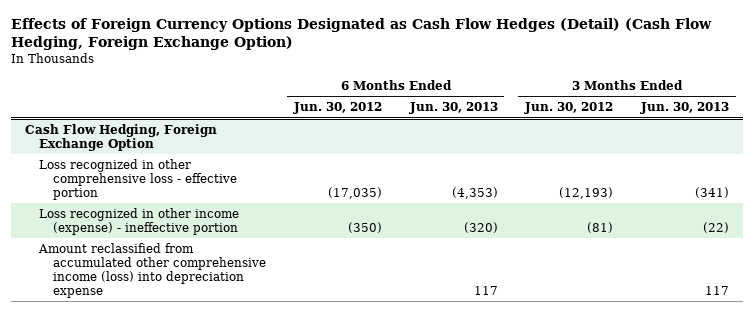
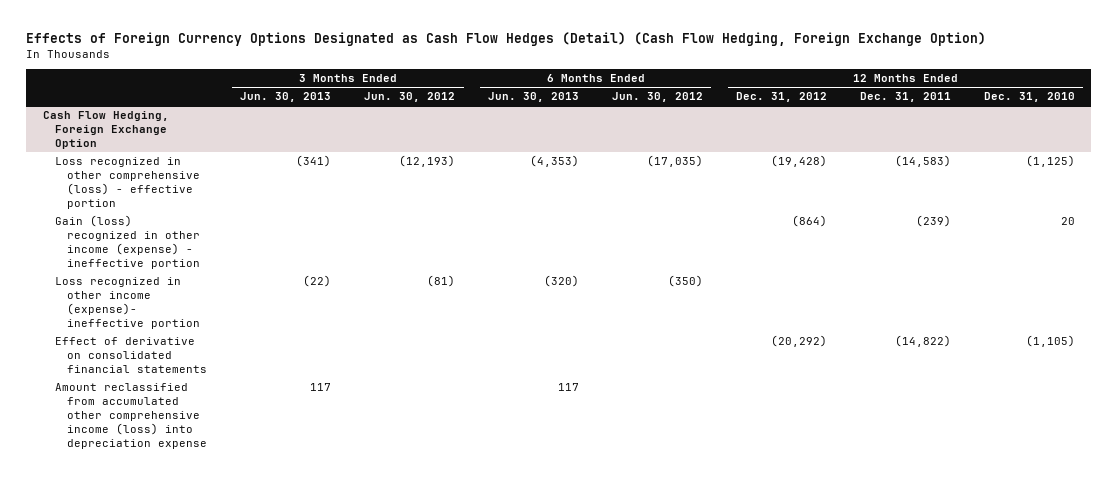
- | 6 Months Ended Jun. 30, 2012 | 6 Months Ended Jun. 30, 2013 | 3 Months Ended Jun. 30, 2012 | 3 Months Ended Jun. 30, 2013
+ | 3 Months Ended Jun. 30, 2013 | 3 Months Ended Jun. 30, 2012 | 6 Months Ended Jun. 30, 2013 | 6 Months Ended Jun. 30, 2012 | 12 Months Ended Dec. 31, 2012 | 12 Months Ended Dec. 31, 2011 | 12 Months Ended Dec. 31, 2010
@ Cash Flow Hedging, Foreign Exchange Option
- Loss recognized in other comprehensive loss - effective portion | (17,035) | (4,353) | (12,193) | (341)
- Loss recognized in other income (expense) - ineffective portion | (350) | (320) | (81) | (22)
+ Loss recognized in other comprehensive (loss) - effective portion | (341) | (12,193) | (4,353) | (17,035) | (19,428) | (14,583) | (1,125)
+ Gain (loss) recognized in other income (expense) - ineffective portion | | | | | (864) | (239) | 20
+ Loss recognized in other income (expense)- ineffective portion | (22) | (81) | (320) | (350) | | |
+ Effect of derivative on consolidated financial statements | | | | | (20,292) | (14,822) | (1,105)

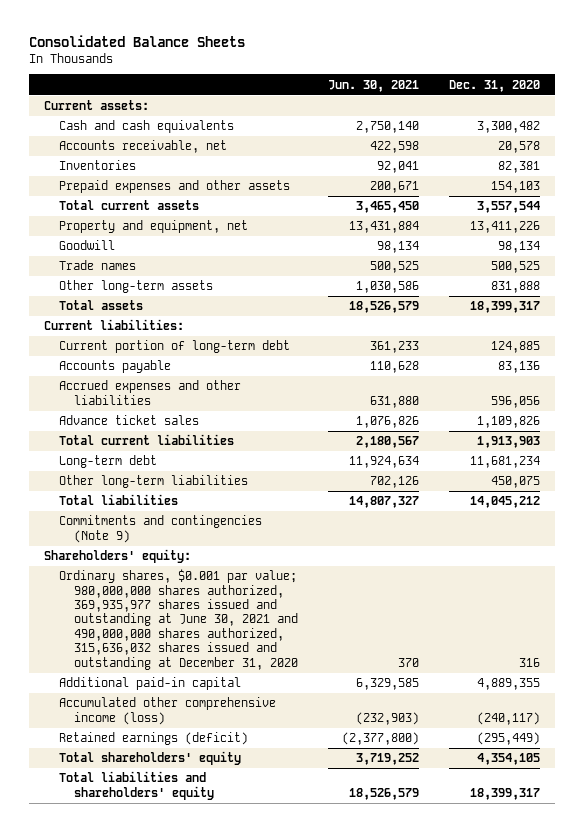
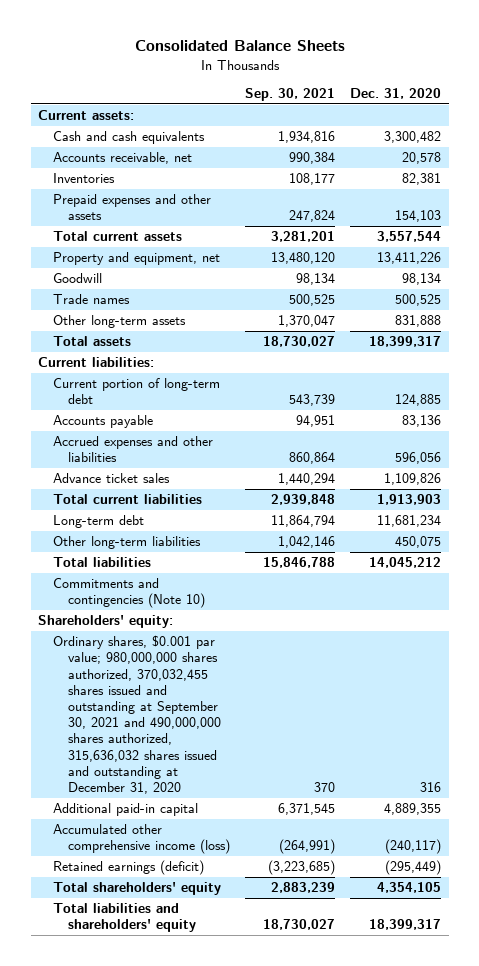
- | Jun. 30, 2021 | Dec. 31, 2020
+ | Sep. 30, 2021 | Dec. 31, 2020
- Commitments and contingencies (Note 9)
+ Commitments and contingencies (Note 10)
- Ordinary shares, $0.001 par value; 980,000,000 shares authorized, 369,935,977 shares issued and outstanding at June 30, 2021 and 490,000,000 shares authorized, 315,636,032 shares issued and outstanding at December 31, 2020 | 370 | 316
+ Ordinary shares, $0.001 par value; 980,000,000 shares authorized, 370,032,455 shares issued and outstanding at September 30, 2021 and 490,000,000 shares authorized, 315,636,032 shares issued and outstanding at December 31, 2020 | 370 | 316

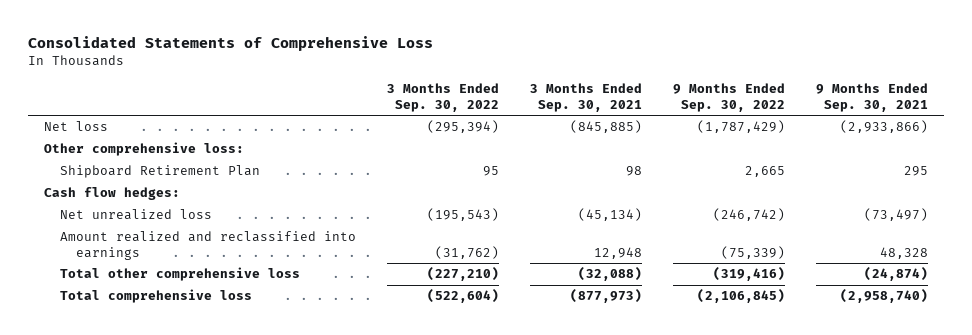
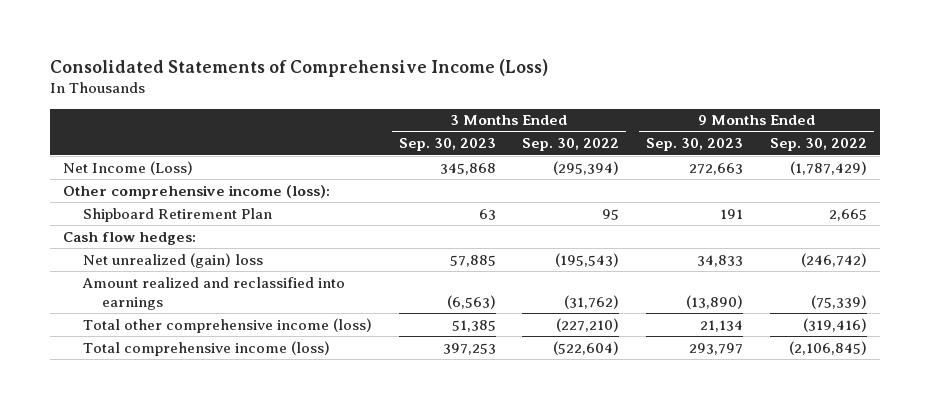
- Consolidated Statements of Comprehensive Loss
+ Consolidated Statements of Comprehensive Income (Loss)
- | 3 Months Ended Sep. 30, 2022 | 3 Months Ended Sep. 30, 2021 | 9 Months Ended Sep. 30, 2022 | 9 Months Ended Sep. 30, 2021
+ | 3 Months Ended Sep. 30, 2023 | 3 Months Ended Sep. 30, 2022 | 9 Months Ended Sep. 30, 2023 | 9 Months Ended Sep. 30, 2022
- Net loss | (295,394) | (845,885) | (1,787,429) | (2,933,866)
- Other comprehensive loss:
+ Net Income (Loss) | 345,868 | (295,394) | 272,663 | (1,787,429)
+ Other comprehensive income (loss):
- Net unrealized loss | (195,543) | (45,134) | (246,742) | (73,497)
+ Net unrealized (gain) loss | 57,885 | (195,543) | 34,833 | (246,742)
- Total other comprehensive loss | (227,210) | (32,088) | (319,416) | (24,874)
- Total comprehensive loss | (522,604) | (877,973) | (2,106,845) | (2,958,740)
+ Total other comprehensive income (loss) | 51,385 | (227,210) | 21,134 | (319,416)
+ Total comprehensive income (loss) | 397,253 | (522,604) | 293,797 | (2,106,845)

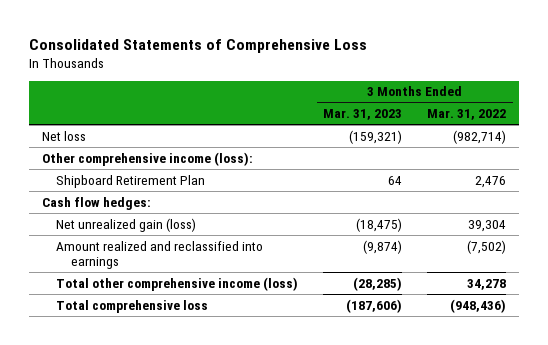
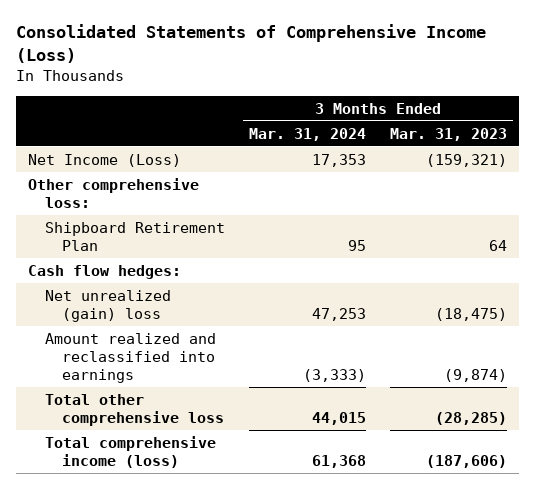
- Consolidated Statements of Comprehensive Loss
+ Consolidated Statements of Comprehensive Income (Loss)
- | 3 Months Ended Mar. 31, 2023 | 3 Months Ended Mar. 31, 2022
+ | 3 Months Ended Mar. 31, 2024 | 3 Months Ended Mar. 31, 2023
- Net loss | (159,321) | (982,714)
- Other comprehensive income (loss):
+ Net Income (Loss) | 17,353 | (159,321)
+ Other comprehensive loss:
- Net unrealized gain (loss) | (18,475) | 39,304
+ Net unrealized (gain) loss | 47,253 | (18,475)
- Total other comprehensive income (loss) | (28,285) | 34,278
- Total comprehensive loss | (187,606) | (948,436)
+ Total other comprehensive loss | 44,015 | (28,285)
+ Total comprehensive income (loss) | 61,368 | (187,606)

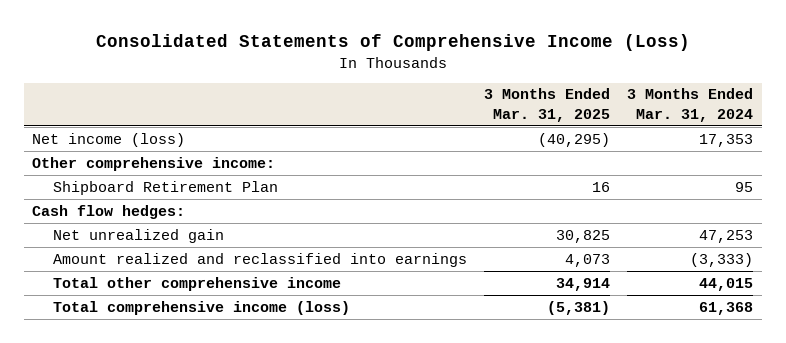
- | 3 Months Ended Mar. 31, 2024 | 3 Months Ended Mar. 31, 2023
+ | 3 Months Ended Mar. 31, 2025 | 3 Months Ended Mar. 31, 2024
- Net Income (Loss) | 17,353 | (159,321)
- Other comprehensive loss:
+ Net income (loss) | (40,295) | 17,353
+ Other comprehensive income:
- Net unrealized (gain) loss | 47,253 | (18,475)
+ Net unrealized gain | 30,825 | 47,253
- Total other comprehensive loss | 44,015 | (28,285)
+ Total other comprehensive income | 34,914 | 44,015

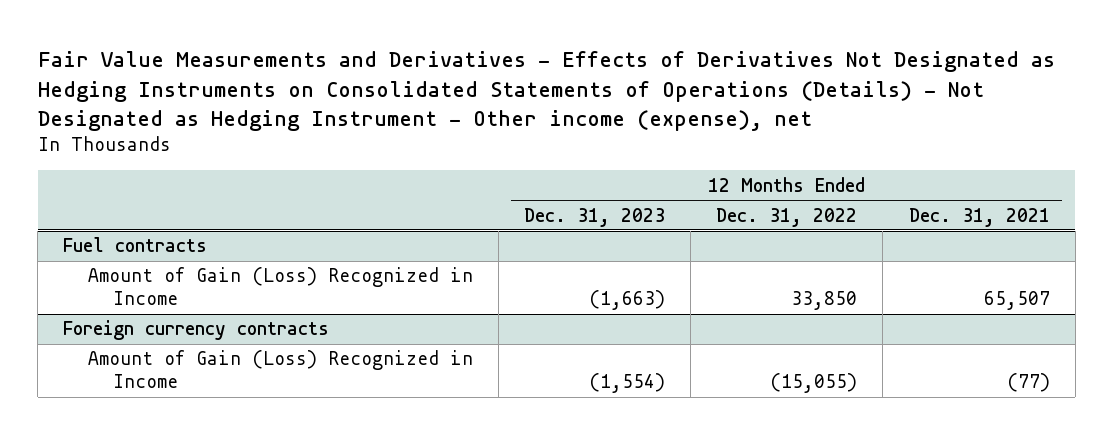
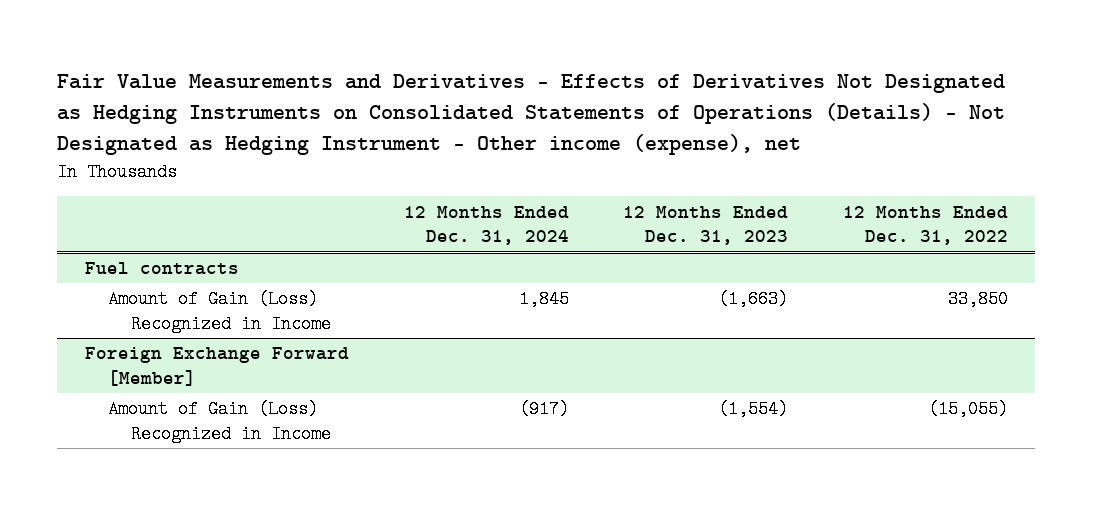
- | 12 Months Ended Dec. 31, 2023 | 12 Months Ended Dec. 31, 2022 | 12 Months Ended Dec. 31, 2021
+ | 12 Months Ended Dec. 31, 2024 | 12 Months Ended Dec. 31, 2023 | 12 Months Ended Dec. 31, 2022
- Foreign currency contracts
+ Foreign Exchange Forward [Member]

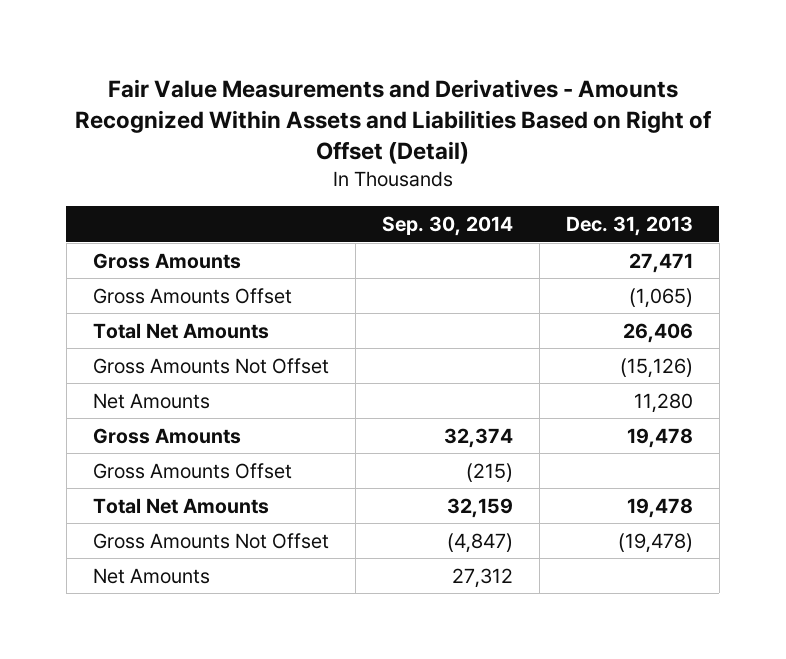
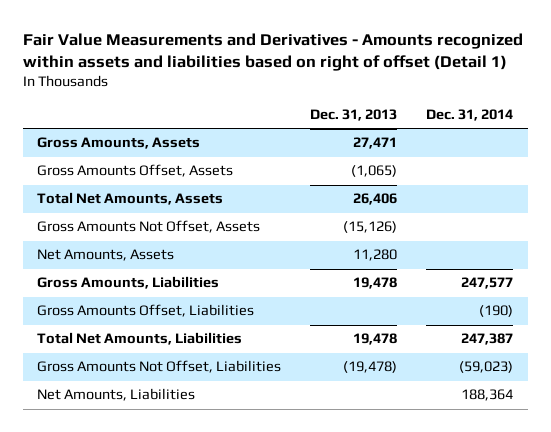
- Fair Value Measurements and Derivatives - Amounts Recognized Within Assets and Liabilities Based on Right of Offset (Detail)
+ Fair Value Measurements and Derivatives - Amounts recognized within assets and liabilities based on right of offset (Detail 1)
- | Sep. 30, 2014 | Dec. 31, 2013
+ | Dec. 31, 2013 | Dec. 31, 2014
- Gross Amounts | | 27,471
- Gross Amounts Offset | | (1,065)
- Total Net Amounts | | 26,406
- Gross Amounts Not Offset | | (15,126)
- Net Amounts | | 11,280
- Gross Amounts | 32,374 | 19,478
- Gross Amounts Offset | (215) |
- Total Net Amounts | 32,159 | 19,478
- Gross Amounts Not Offset | (4,847) | (19,478)
- Net Amounts | 27,312 |
+ Gross Amounts, Assets | 27,471 |
+ Gross Amounts Offset, Assets | (1,065) |
+ Total Net Amounts, Assets | 26,406 |
+ Gross Amounts Not Offset, Assets | (15,126) |
+ Net Amounts, Assets | 11,280 |
+ Gross Amounts, Liabilities | 19,478 | 247,577
+ Gross Amounts Offset, Liabilities | | (190)
+ Total Net Amounts, Liabilities | 19,478 | 247,387
+ Gross Amounts Not Offset, Liabilities | (19,478) | (59,023)
+ Net Amounts, Liabilities | | 188,364

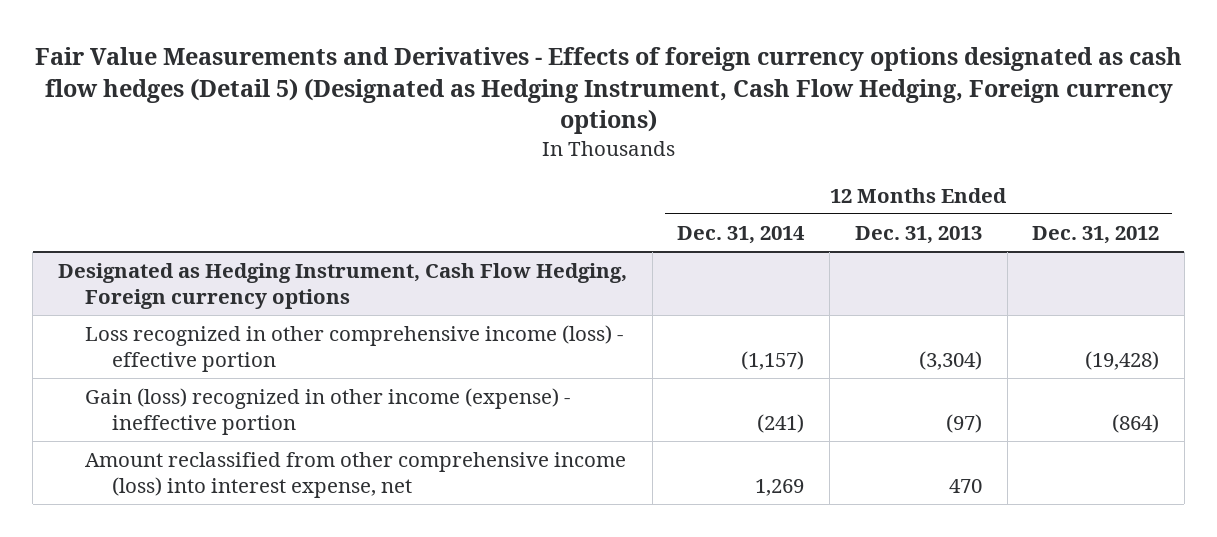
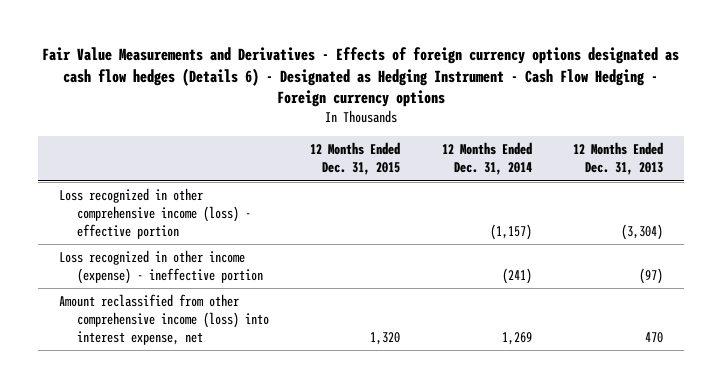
- Fair Value Measurements and Derivatives - Effects of foreign currency options designated as cash flow hedges (Detail 5) (Designated as Hedging Instrument, Cash Flow Hedging, Foreign currency options)
+ Fair Value Measurements and Derivatives - Effects of foreign currency options designated as cash flow hedges (Details 6) - Designated as Hedging Instrument - Cash Flow Hedging - Foreign currency options
- | 12 Months Ended Dec. 31, 2014 | 12 Months Ended Dec. 31, 2013 | 12 Months Ended Dec. 31, 2012
+ | 12 Months Ended Dec. 31, 2015 | 12 Months Ended Dec. 31, 2014 | 12 Months Ended Dec. 31, 2013
- Designated as Hedging Instrument, Cash Flow Hedging, Foreign currency options
- Gain (loss) recognized in other income (expense) - ineffective portion | (241) | (97) | (864)
+ Loss recognized in other income (expense) - ineffective portion | | (241) | (97)

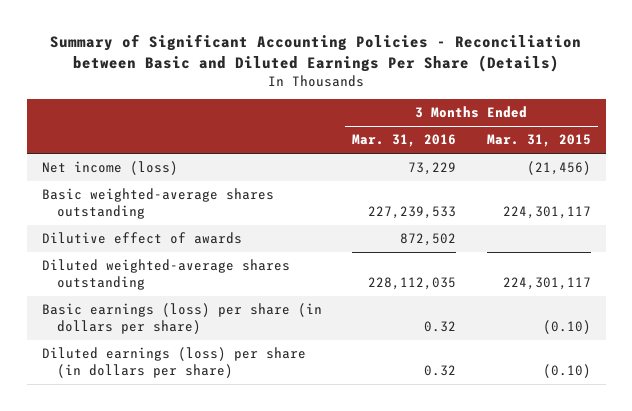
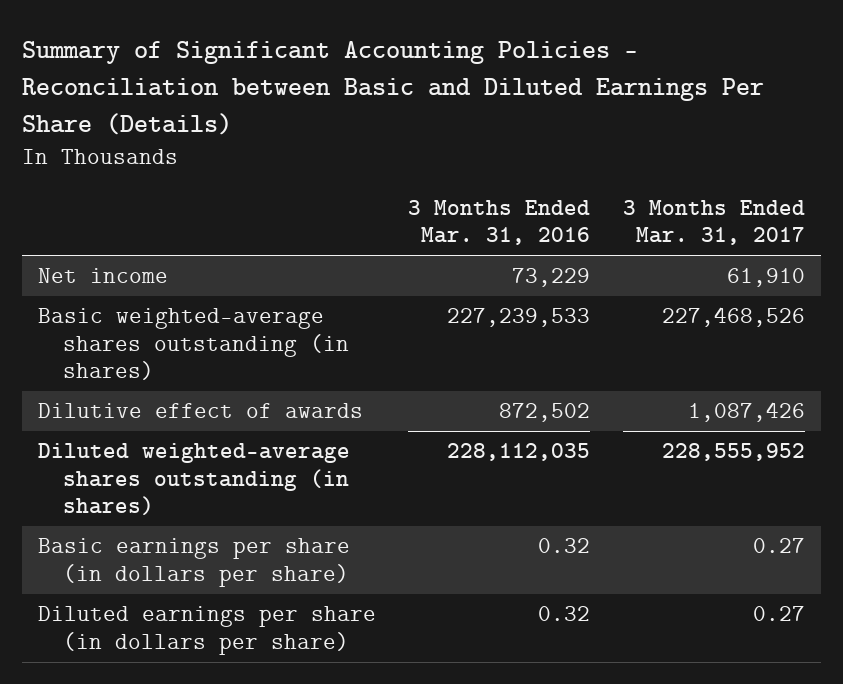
- | 3 Months Ended Mar. 31, 2016 | 3 Months Ended Mar. 31, 2015
+ | 3 Months Ended Mar. 31, 2016 | 3 Months Ended Mar. 31, 2017
- Net income (loss) | 73,229 | (21,456)
- Basic weighted-average shares outstanding | 227,239,533 | 224,301,117
+ Net income | 73,229 | 61,910
+ Basic weighted-average shares outstanding (in shares) | 227,239,533 | 227,468,526
- Diluted weighted-average shares outstanding | 228,112,035 | 224,301,117
- Basic earnings (loss) per share (in dollars per share) | 0.32 | (0.10)
- Diluted earnings (loss) per share (in dollars per share) | 0.32 | (0.10)
+ Diluted weighted-average shares outstanding (in shares) | 228,112,035 | 228,555,952
+ Basic earnings per share (in dollars per share) | 0.32 | 0.27
+ Diluted earnings per share (in dollars per share) | 0.32 | 0.27

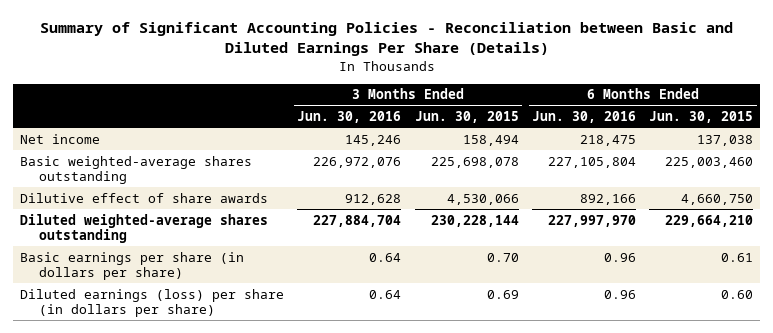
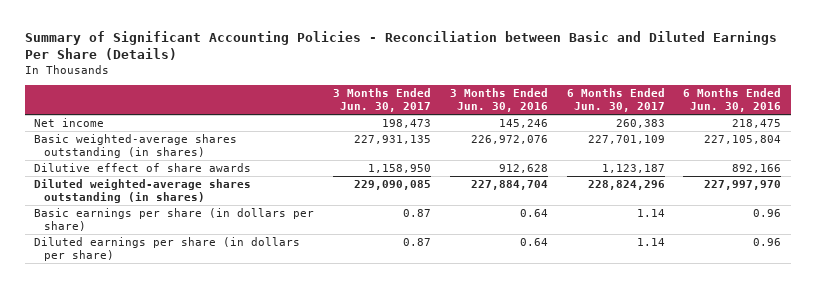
- | 3 Months Ended Jun. 30, 2016 | 3 Months Ended Jun. 30, 2015 | 6 Months Ended Jun. 30, 2016 | 6 Months Ended Jun. 30, 2015
+ | 3 Months Ended Jun. 30, 2017 | 3 Months Ended Jun. 30, 2016 | 6 Months Ended Jun. 30, 2017 | 6 Months Ended Jun. 30, 2016
- Basic weighted-average shares outstanding | 226,972,076 | 225,698,078 | 227,105,804 | 225,003,460
+ Basic weighted-average shares outstanding (in shares) | 227,931,135 | 226,972,076 | 227,701,109 | 227,105,804
- Diluted weighted-average shares outstanding | 227,884,704 | 230,228,144 | 227,997,970 | 229,664,210
+ Diluted weighted-average shares outstanding (in shares) | 229,090,085 | 227,884,704 | 228,824,296 | 227,997,970
- Diluted earnings (loss) per share (in dollars per share) | 0.64 | 0.69 | 0.96 | 0.60
+ Diluted earnings per share (in dollars per share) | 0.87 | 0.64 | 1.14 | 0.96

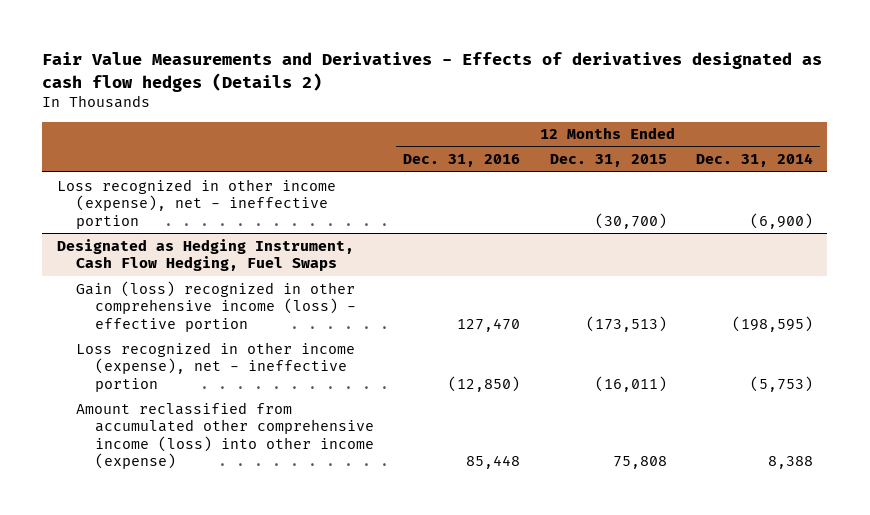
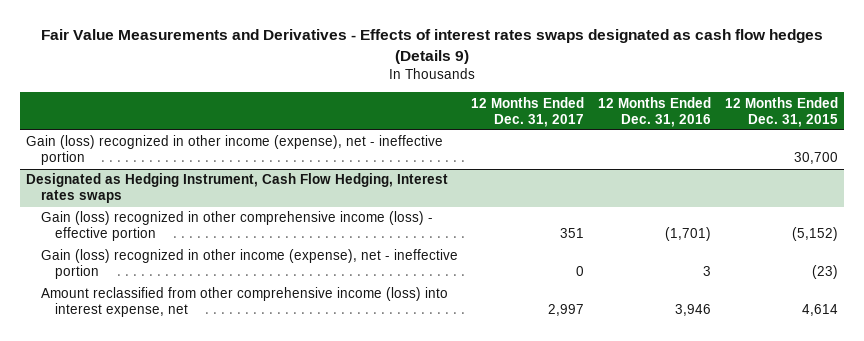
- Fair Value Measurements and Derivatives - Effects of derivatives designated as cash flow hedges (Details 2)
+ Fair Value Measurements and Derivatives - Effects of interest rates swaps designated as cash flow hedges (Details 9)
- | 12 Months Ended Dec. 31, 2016 | 12 Months Ended Dec. 31, 2015 | 12 Months Ended Dec. 31, 2014
+ | 12 Months Ended Dec. 31, 2017 | 12 Months Ended Dec. 31, 2016 | 12 Months Ended Dec. 31, 2015
- Loss recognized in other income (expense), net - ineffective portion | | (30,700) | (6,900)
- Designated as Hedging Instrument, Cash Flow Hedging, Fuel Swaps
- Gain (loss) recognized in other comprehensive income (loss) - effective portion | 127,470 | (173,513) | (198,595)
- Loss recognized in other income (expense), net - ineffective portion | (12,850) | (16,011) | (5,753)
- Amount reclassified from accumulated other comprehensive income (loss) into other income (expense) | 85,448 | 75,808 | 8,388
+ Gain (loss) recognized in other income (expense), net - ineffective portion | | | 30,700
+ Designated as Hedging Instrument, Cash Flow Hedging, Interest rates swaps
+ Gain (loss) recognized in other comprehensive income (loss) - effective portion | 351 | (1,701) | (5,152)
+ Gain (loss) recognized in other income (expense), net - ineffective portion | 0 | 3 | (23)
+ Amount reclassified from other comprehensive income (loss) into interest expense, net | 2,997 | 3,946 | 4,614

